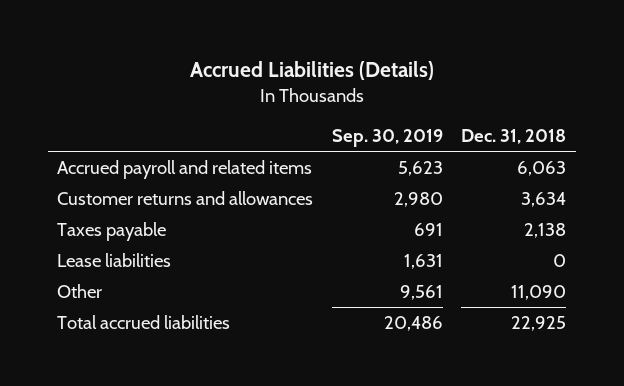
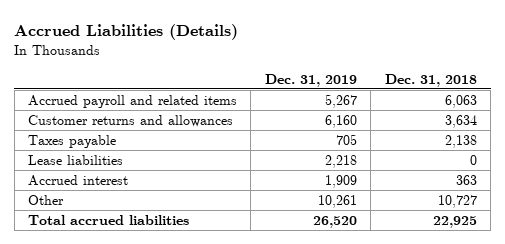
- | Sep. 30, 2019 | Dec. 31, 2018
+ | Dec. 31, 2019 | Dec. 31, 2018
- Other | 9,561 | 11,090
+ Accrued interest | 1,909 | 363
+ Other | 10,261 | 10,727

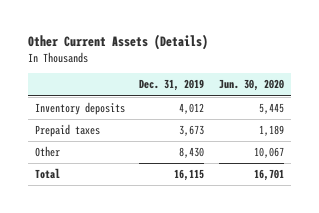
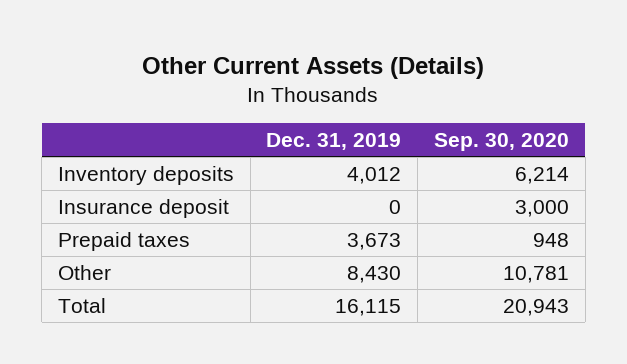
- | Dec. 31, 2019 | Jun. 30, 2020
+ | Dec. 31, 2019 | Sep. 30, 2020
+ Insurance deposit | 0 | 3,000

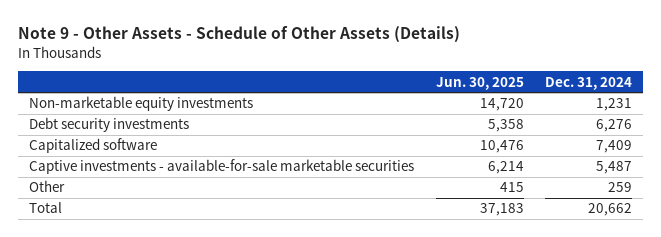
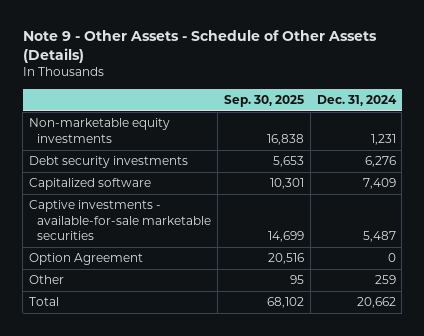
- | Jun. 30, 2025 | Dec. 31, 2024
+ | Sep. 30, 2025 | Dec. 31, 2024
+ Option Agreement | 20,516 | 0

